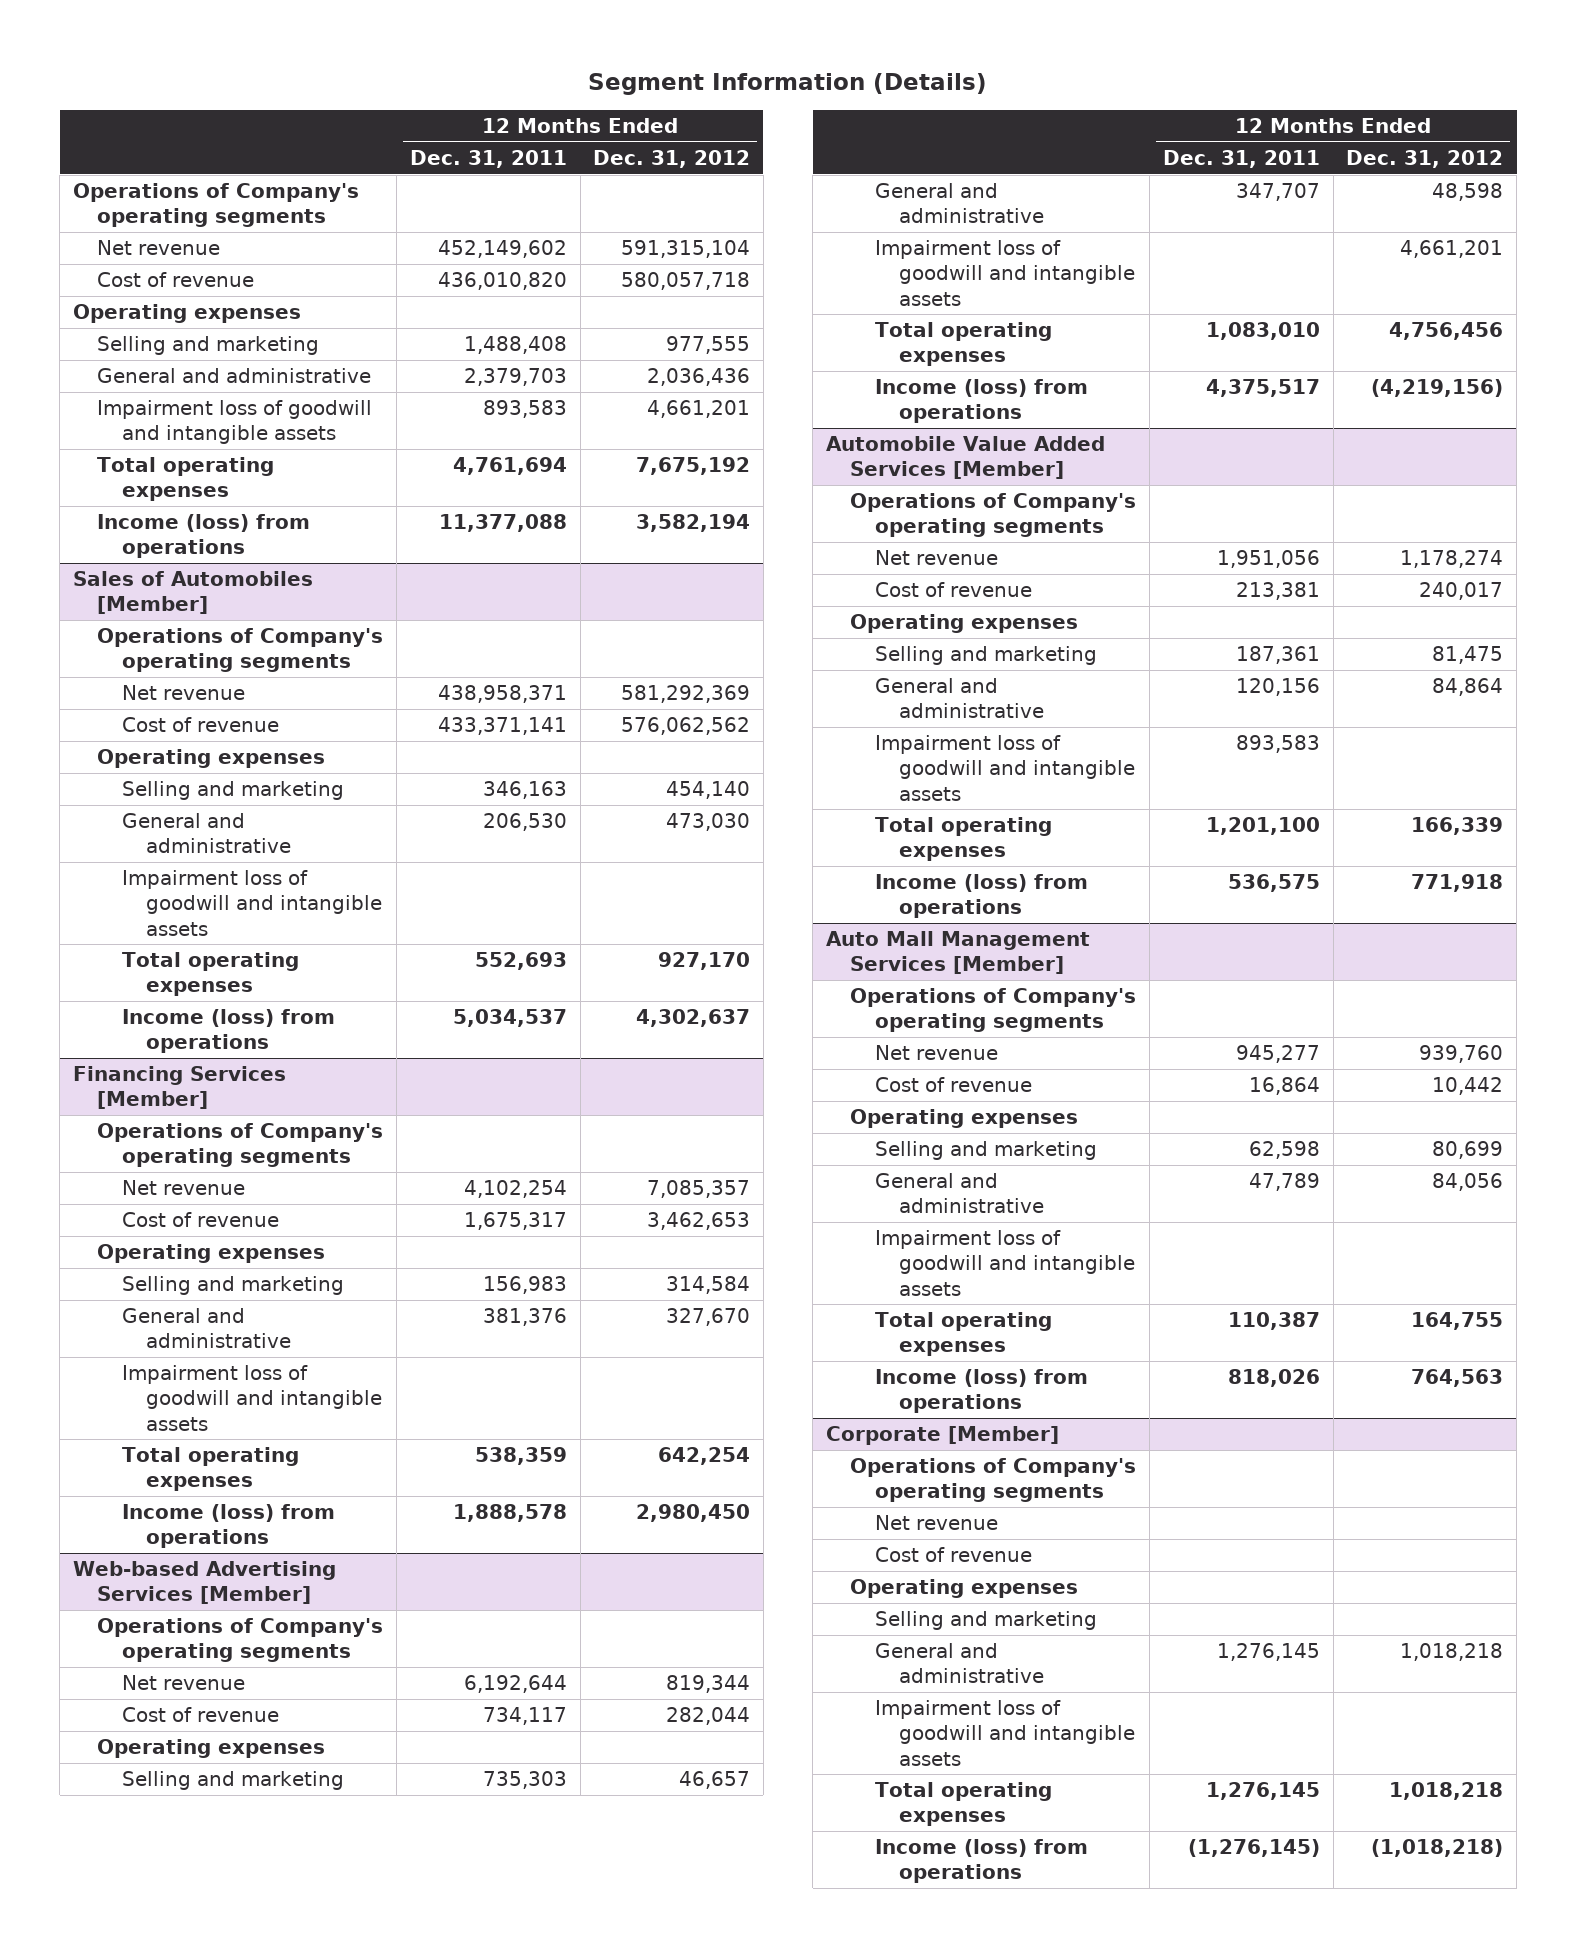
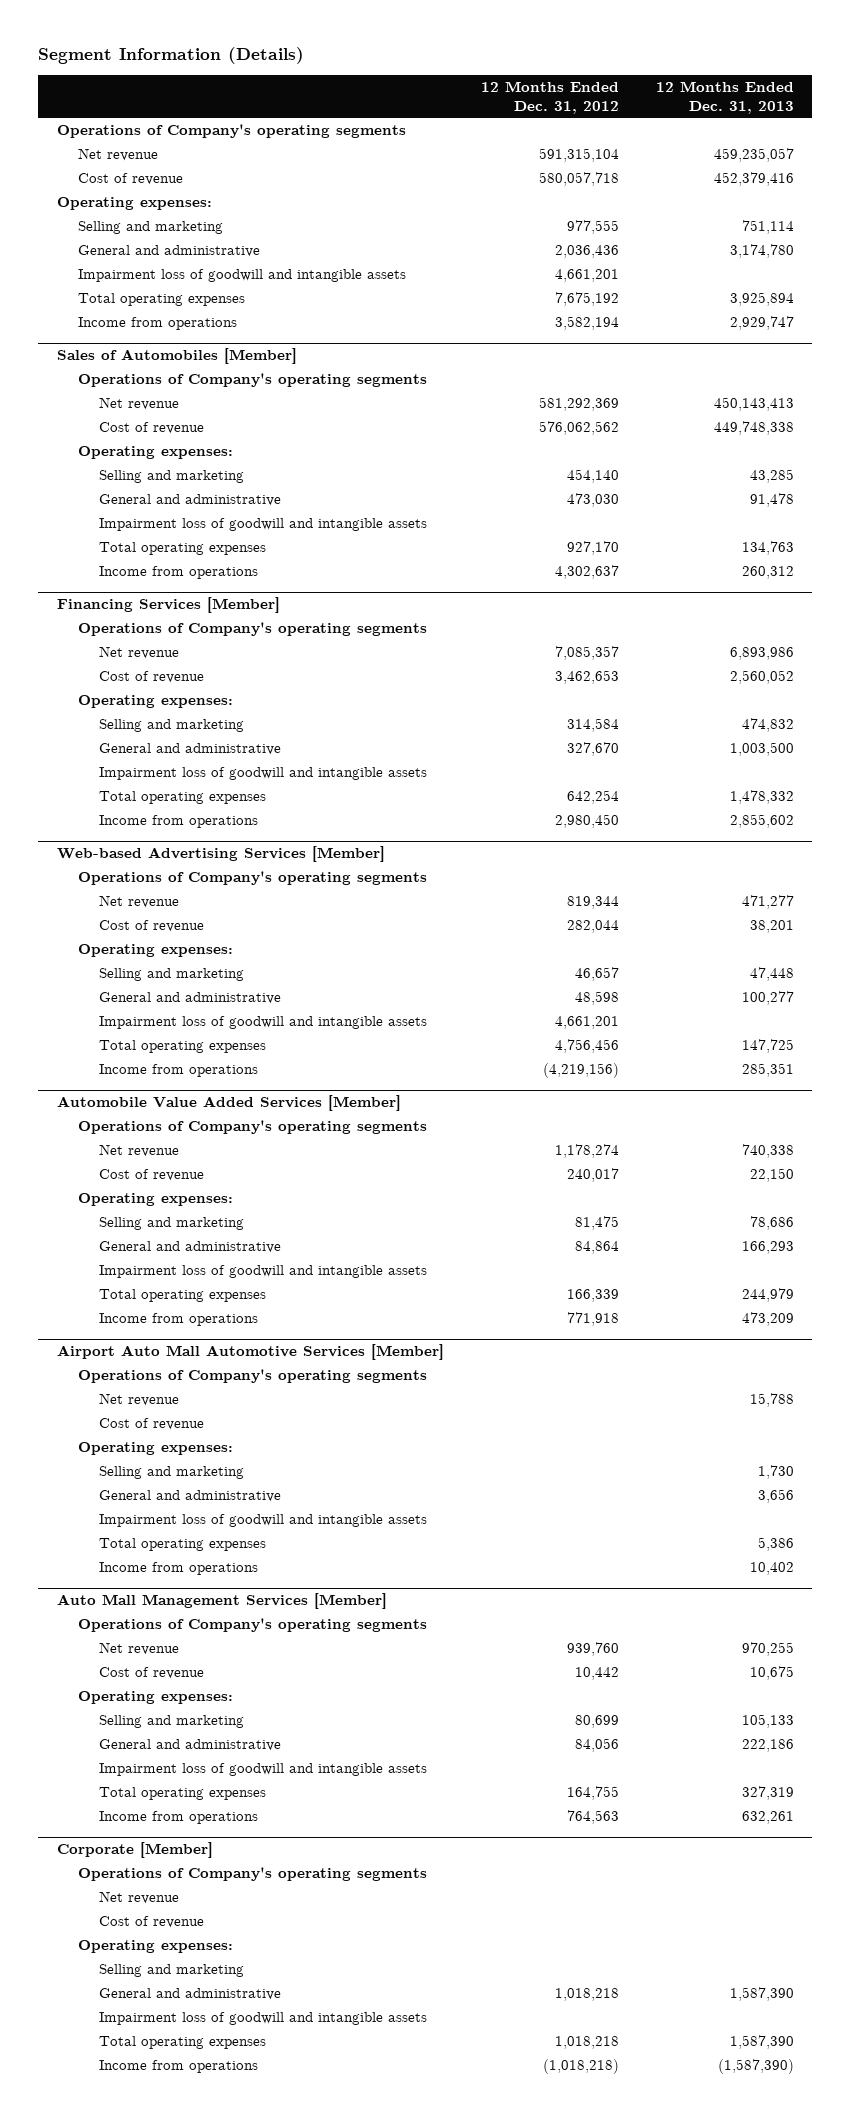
- | 12 Months Ended Dec. 31, 2011 | 12 Months Ended Dec. 31, 2012
+ | 12 Months Ended Dec. 31, 2012 | 12 Months Ended Dec. 31, 2013
- Operating expenses
+ Operating expenses:
- Income (loss) from operations | 11,377,088 | 3,582,194
+ Income from operations | 3,582,194 | 2,929,747
@ Sales of Automobiles [Member]
- Operating expenses
+ Operating expenses:
- Income (loss) from operations | 5,034,537 | 4,302,637
+ Income from operations | 4,302,637 | 260,312
@ Financing Services [Member]
- Operating expenses
+ Operating expenses:
- Income (loss) from operations | 1,888,578 | 2,980,450
+ Income from operations | 2,980,450 | 2,855,602
@ Web-based Advertising Services [Member]
- Operating expenses
+ Operating expenses:
- Income (loss) from operations | 4,375,517 | (4,219,156)
+ Income from operations | (4,219,156) | 285,351
@ Automobile Value Added Services [Member]
- Operating expenses
+ Operating expenses:
- Income (loss) from operations | 536,575 | 771,918
+ Income from operations | 771,918 | 473,209
+ Airport Auto Mall Automotive Services [Member]
+ Operations of Company's operating segments
+ Net revenue | | 15,788
+ Cost of revenue
+ Operating expenses:
+ Selling and marketing | | 1,730
+ General and administrative | | 3,656
+ Impairment loss of goodwill and intangible assets
+ Total operating expenses | | 5,386
+ Income from operations | | 10,402
@ Auto Mall Management Services [Member]
- Operating expenses
+ Operating expenses:
- Income (loss) from operations | 818,026 | 764,563
+ Income from operations | 764,563 | 632,261
@ Corporate [Member]
- Operating expenses
+ Operating expenses:
- Income (loss) from operations | (1,276,145) | (1,018,218)
+ Income from operations | (1,018,218) | (1,587,390)

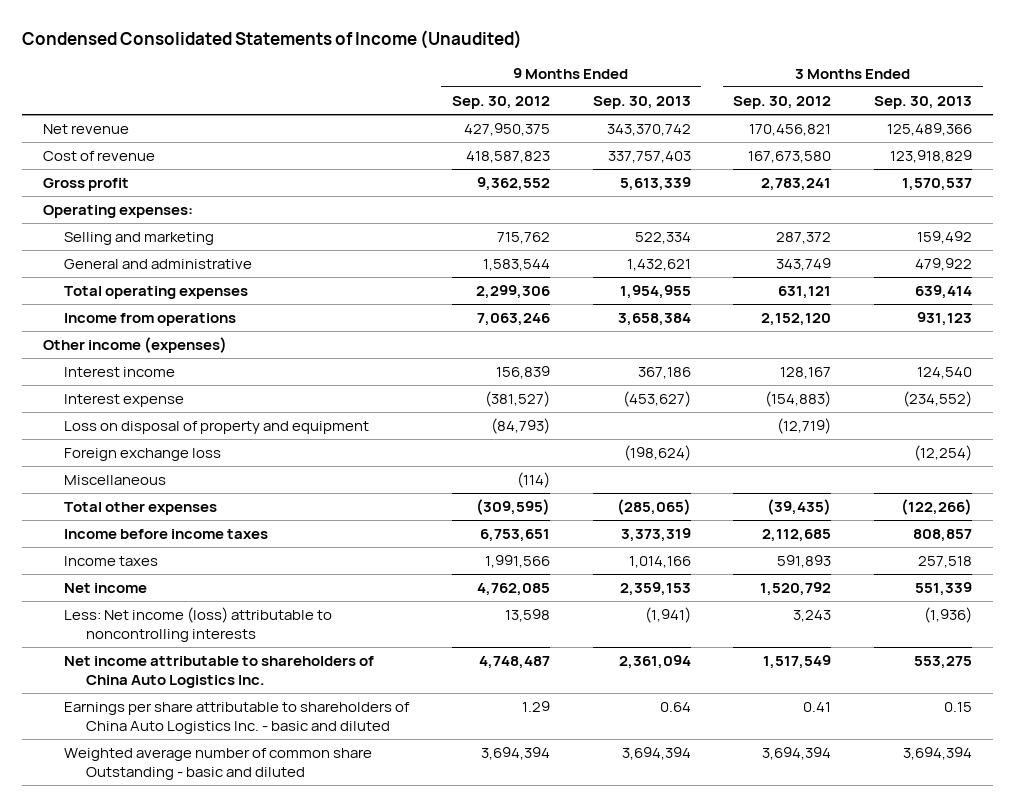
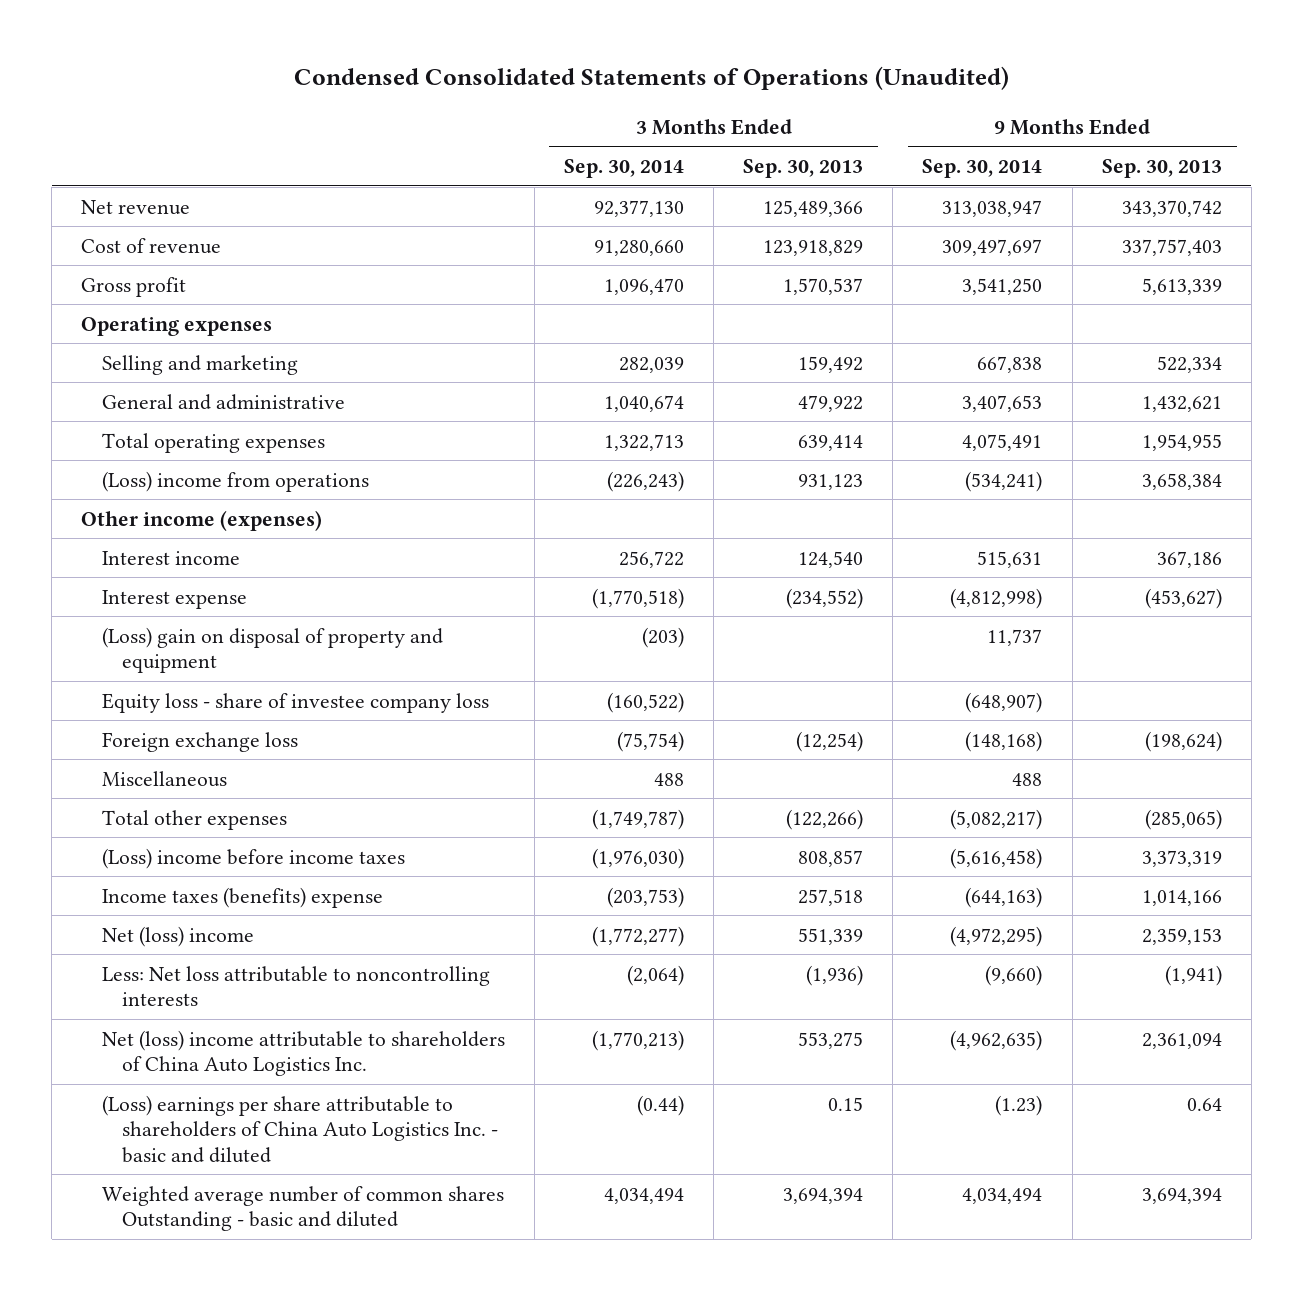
- Condensed Consolidated Statements of Income (Unaudited)
+ Condensed Consolidated Statements of Operations (Unaudited)
- | 9 Months Ended Sep. 30, 2012 | 9 Months Ended Sep. 30, 2013 | 3 Months Ended Sep. 30, 2012 | 3 Months Ended Sep. 30, 2013
+ | 3 Months Ended Sep. 30, 2014 | 3 Months Ended Sep. 30, 2013 | 9 Months Ended Sep. 30, 2014 | 9 Months Ended Sep. 30, 2013
- Operating expenses:
+ Operating expenses
- Income from operations | 7,063,246 | 3,658,384 | 2,152,120 | 931,123
+ (Loss) income from operations | (226,243) | 931,123 | (534,241) | 3,658,384
- Loss on disposal of property and equipment | (84,793) | | (12,719) |
+ (Loss) gain on disposal of property and equipment | (203) | | 11,737 |
+ Equity loss - share of investee company loss | (160,522) | | (648,907) |
- Income before income taxes | 6,753,651 | 3,373,319 | 2,112,685 | 808,857
- Income taxes | 1,991,566 | 1,014,166 | 591,893 | 257,518
- Net income | 4,762,085 | 2,359,153 | 1,520,792 | 551,339
- Less: Net income (loss) attributable to noncontrolling interests | 13,598 | (1,941) | 3,243 | (1,936)
- Net income attributable to shareholders of China Auto Logistics Inc. | 4,748,487 | 2,361,094 | 1,517,549 | 553,275
- Earnings per share attributable to shareholders of China Auto Logistics Inc. - basic and diluted | 1.29 | 0.64 | 0.41 | 0.15
- Weighted average number of common share Outstanding - basic and diluted | 3,694,394 | 3,694,394 | 3,694,394 | 3,694,394
+ (Loss) income before income taxes | (1,976,030) | 808,857 | (5,616,458) | 3,373,319
+ Income taxes (benefits) expense | (203,753) | 257,518 | (644,163) | 1,014,166
+ Net (loss) income | (1,772,277) | 551,339 | (4,972,295) | 2,359,153
+ Less: Net loss attributable to noncontrolling interests | (2,064) | (1,936) | (9,660) | (1,941)
+ Net (loss) income attributable to shareholders of China Auto Logistics Inc. | (1,770,213) | 553,275 | (4,962,635) | 2,361,094
+ (Loss) earnings per share attributable to shareholders of China Auto Logistics Inc. - basic and diluted | (0.44) | 0.15 | (1.23) | 0.64
+ Weighted average number of common shares Outstanding - basic and diluted | 4,034,494 | 3,694,394 | 4,034,494 | 3,694,394

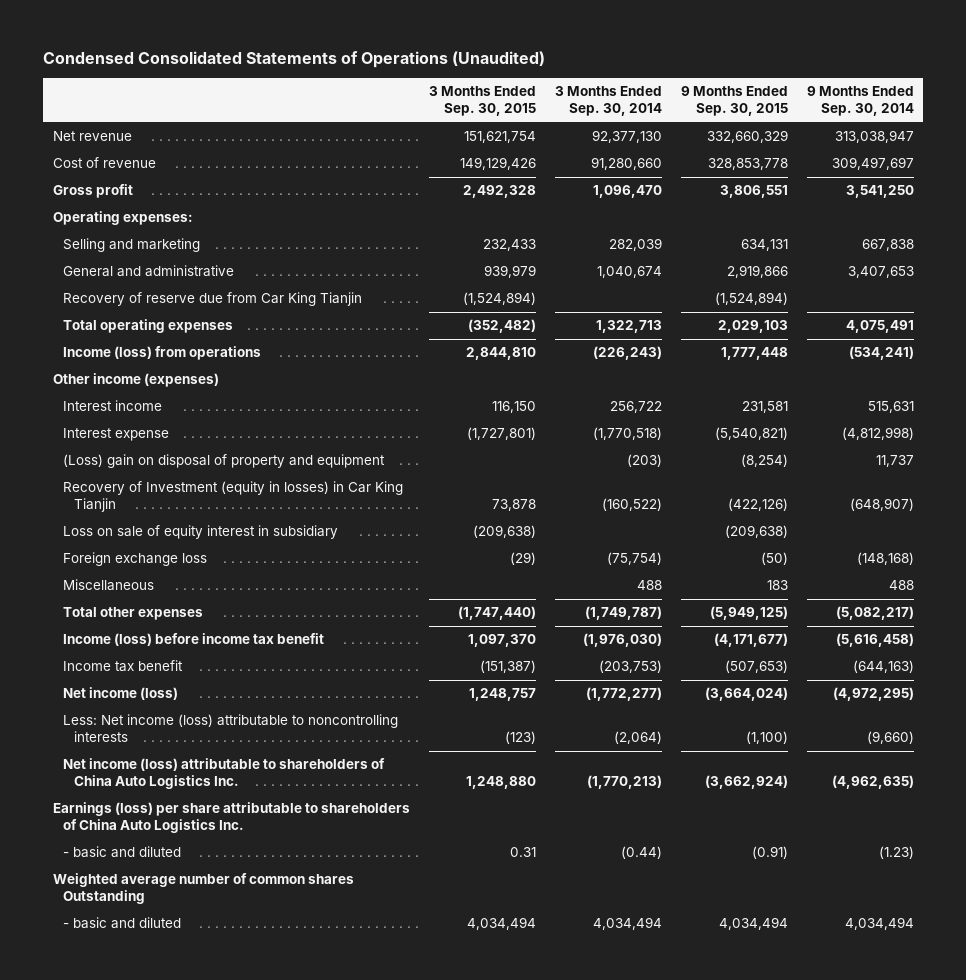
- | 3 Months Ended Sep. 30, 2014 | 3 Months Ended Sep. 30, 2013 | 9 Months Ended Sep. 30, 2014 | 9 Months Ended Sep. 30, 2013
+ | 3 Months Ended Sep. 30, 2015 | 3 Months Ended Sep. 30, 2014 | 9 Months Ended Sep. 30, 2015 | 9 Months Ended Sep. 30, 2014
- Operating expenses
+ Operating expenses:
+ Recovery of reserve due from Car King Tianjin | (1,524,894) | | (1,524,894) |
- (Loss) income from operations | (226,243) | 931,123 | (534,241) | 3,658,384
+ Income (loss) from operations | 2,844,810 | (226,243) | 1,777,448 | (534,241)
- Equity loss - share of investee company loss | (160,522) | | (648,907) |
+ Recovery of Investment (equity in losses) in Car King Tianjin | 73,878 | (160,522) | (422,126) | (648,907)
+ Loss on sale of equity interest in subsidiary | (209,638) | | (209,638) |
- (Loss) income before income taxes | (1,976,030) | 808,857 | (5,616,458) | 3,373,319
- Income taxes (benefits) expense | (203,753) | 257,518 | (644,163) | 1,014,166
- Net (loss) income | (1,772,277) | 551,339 | (4,972,295) | 2,359,153
- Less: Net loss attributable to noncontrolling interests | (2,064) | (1,936) | (9,660) | (1,941)
- Net (loss) income attributable to shareholders of China Auto Logistics Inc. | (1,770,213) | 553,275 | (4,962,635) | 2,361,094
- (Loss) earnings per share attributable to shareholders of China Auto Logistics Inc. - basic and diluted | (0.44) | 0.15 | (1.23) | 0.64
- Weighted average number of common shares Outstanding - basic and diluted | 4,034,494 | 3,694,394 | 4,034,494 | 3,694,394
+ Income (loss) before income tax benefit | 1,097,370 | (1,976,030) | (4,171,677) | (5,616,458)
+ Income tax benefit | (151,387) | (203,753) | (507,653) | (644,163)
+ Net income (loss) | 1,248,757 | (1,772,277) | (3,664,024) | (4,972,295)
+ Less: Net income (loss) attributable to noncontrolling interests | (123) | (2,064) | (1,100) | (9,660)
+ Net income (loss) attributable to shareholders of China Auto Logistics Inc. | 1,248,880 | (1,770,213) | (3,662,924) | (4,962,635)
+ Earnings (loss) per share attributable to shareholders of China Auto Logistics Inc.
+ - basic and diluted | 0.31 | (0.44) | (0.91) | (1.23)
+ Weighted average number of common shares Outstanding
+ - basic and diluted | 4,034,494 | 4,034,494 | 4,034,494 | 4,034,494

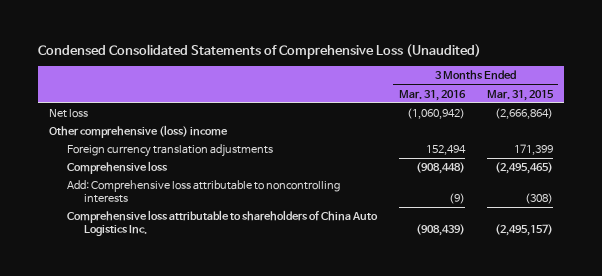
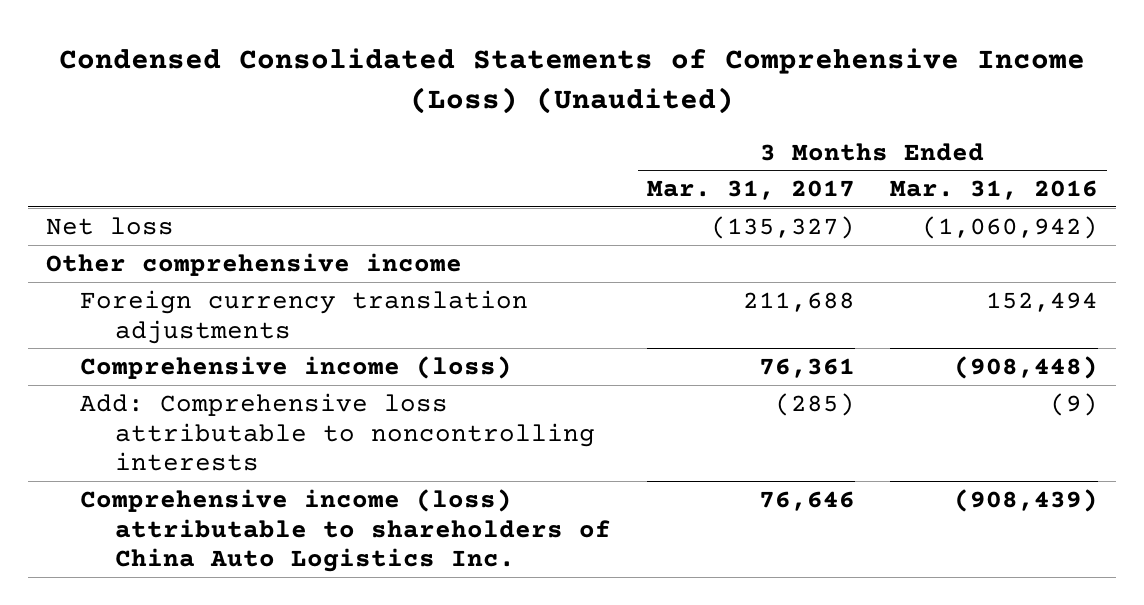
- Condensed Consolidated Statements of Comprehensive Loss (Unaudited)
+ Condensed Consolidated Statements of Comprehensive Income (Loss) (Unaudited)
- | 3 Months Ended Mar. 31, 2016 | 3 Months Ended Mar. 31, 2015
+ | 3 Months Ended Mar. 31, 2017 | 3 Months Ended Mar. 31, 2016
- Other comprehensive (loss) income
+ Other comprehensive income
- Comprehensive loss | (908,448) | (2,495,465)
+ Comprehensive income (loss) | 76,361 | (908,448)
- Comprehensive loss attributable to shareholders of China Auto Logistics Inc. | (908,439) | (2,495,157)
+ Comprehensive income (loss) attributable to shareholders of China Auto Logistics Inc. | 76,646 | (908,439)

